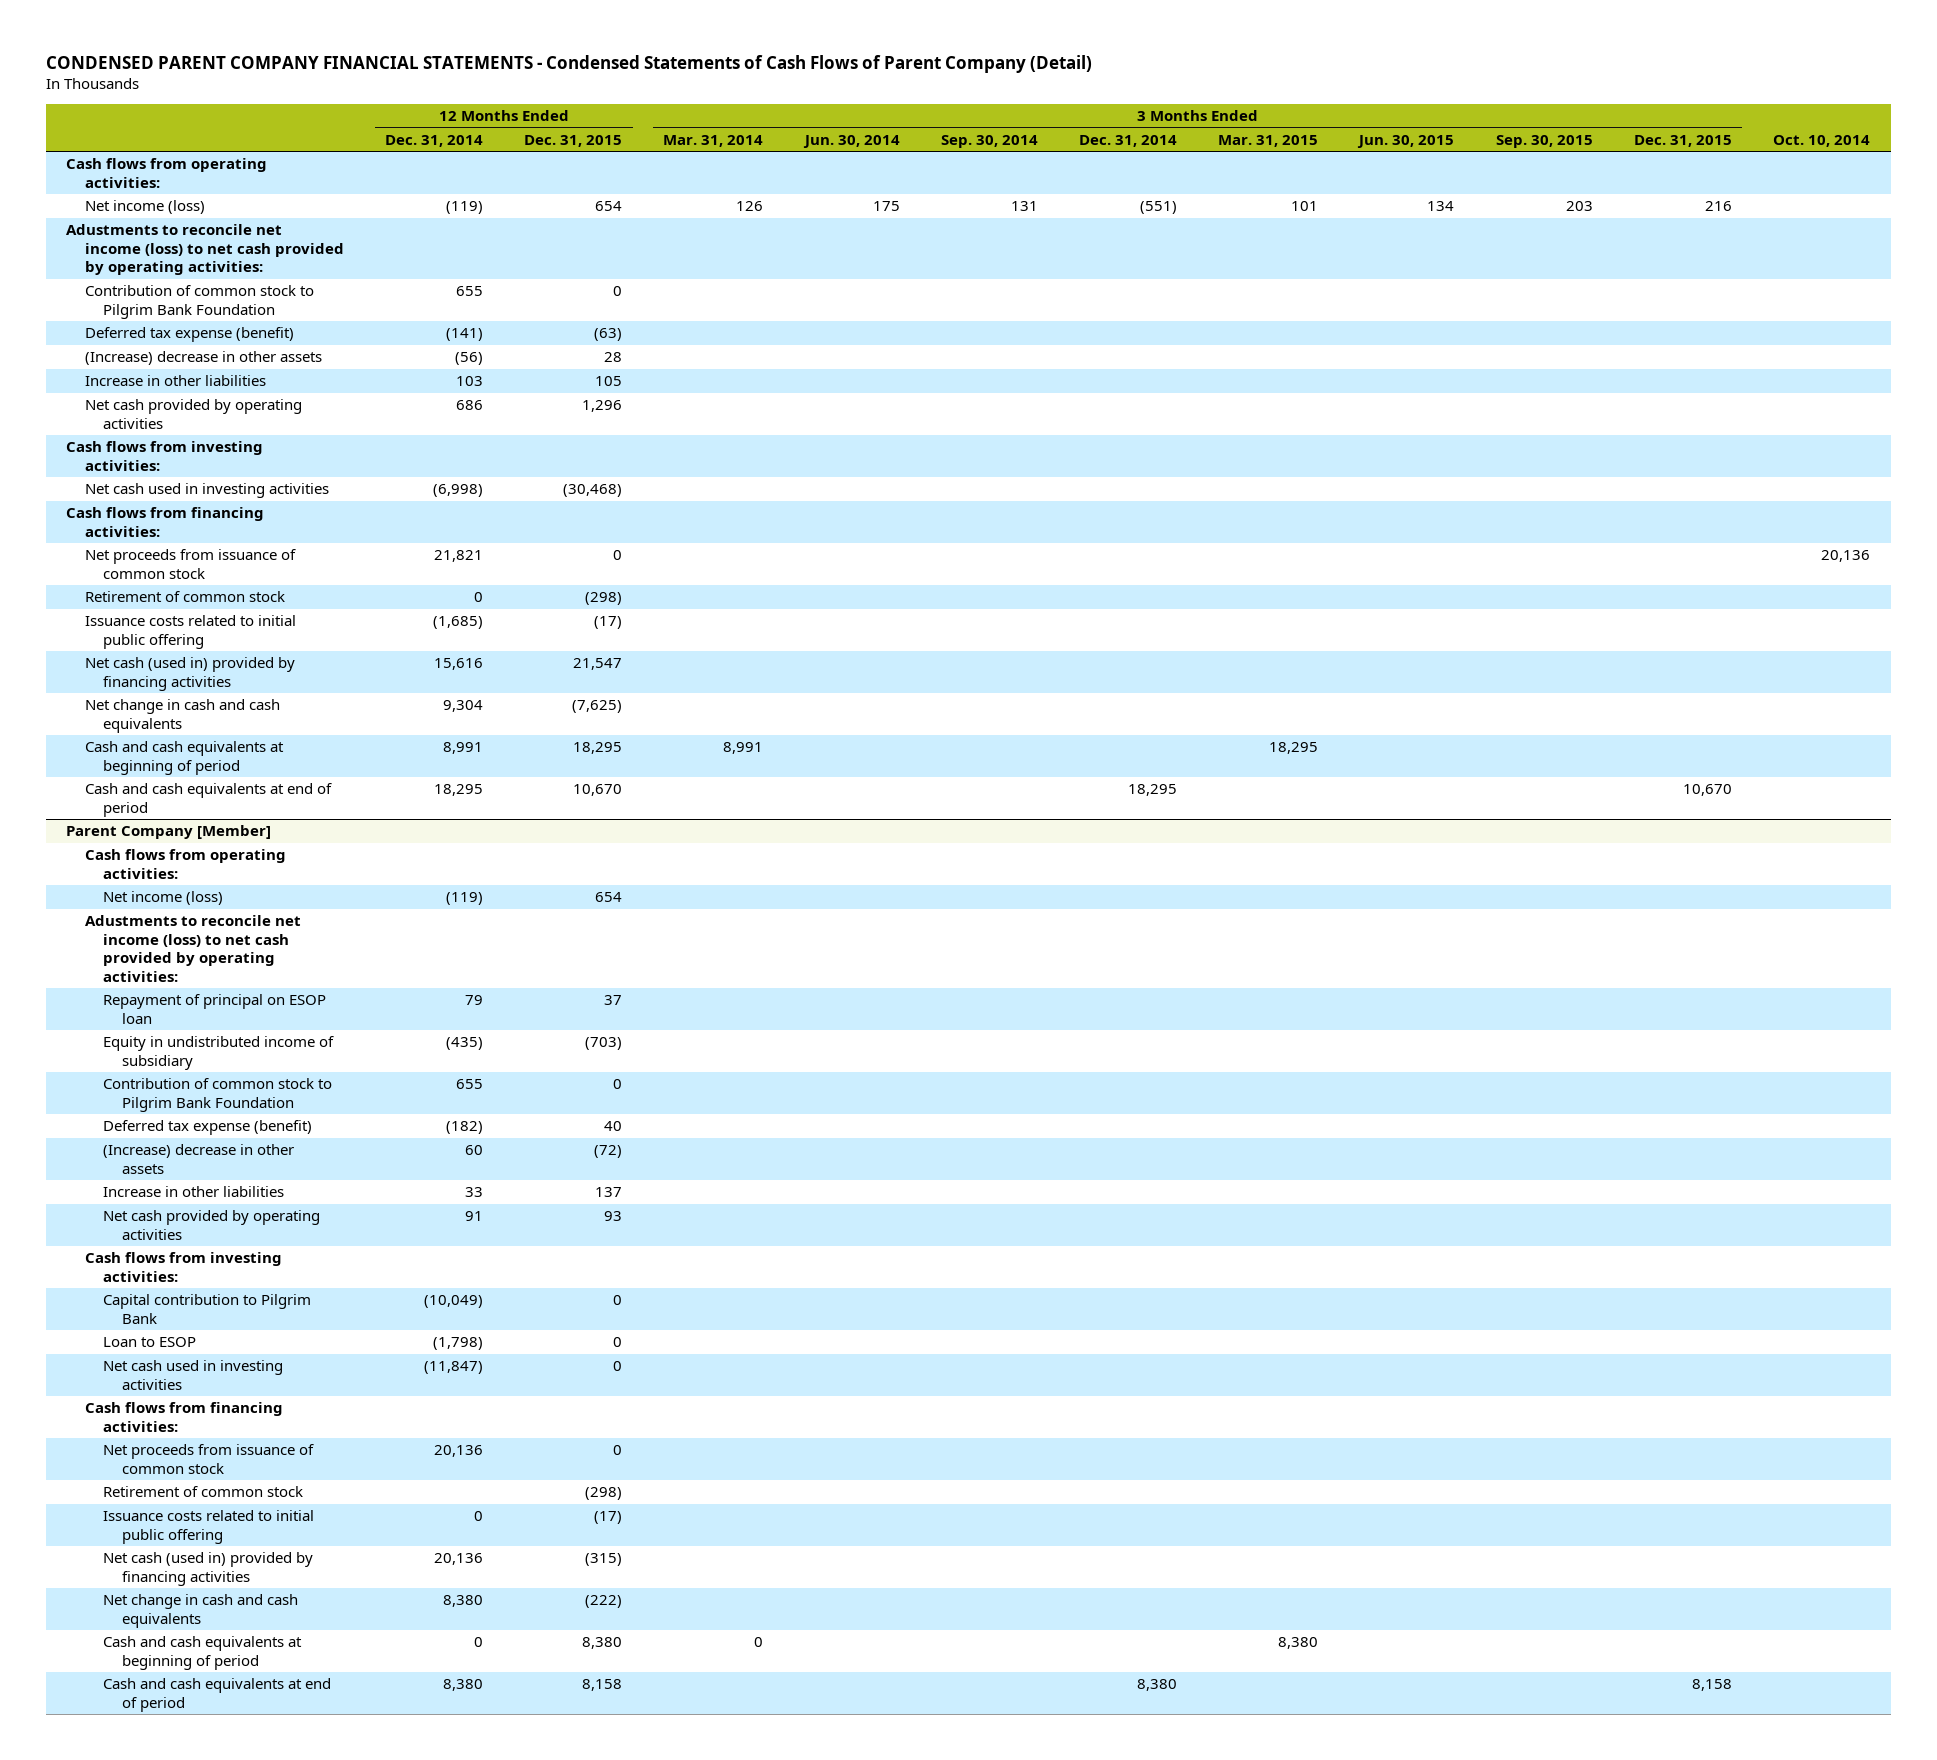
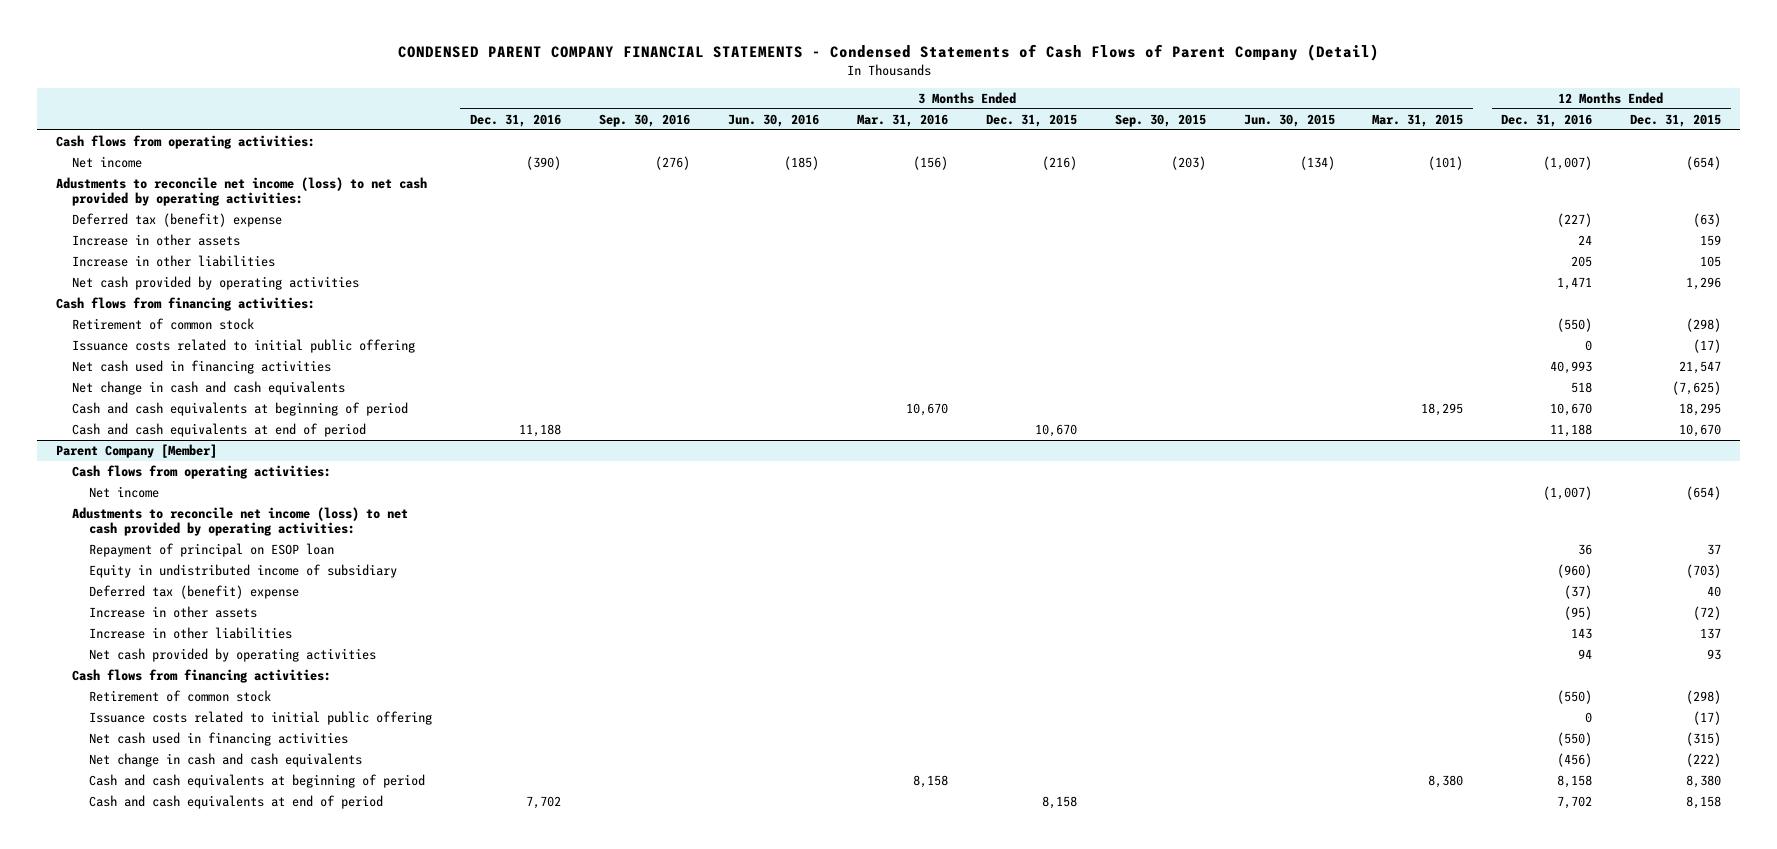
- | 12 Months Ended Dec. 31, 2014 | 12 Months Ended Dec. 31, 2015 | 3 Months Ended Mar. 31, 2014 | 3 Months Ended Jun. 30, 2014 | 3 Months Ended Sep. 30, 2014 | 3 Months Ended Dec. 31, 2014 | 3 Months Ended Mar. 31, 2015 | 3 Months Ended Jun. 30, 2015 | 3 Months Ended Sep. 30, 2015 | 3 Months Ended Dec. 31, 2015 | Oct. 10, 2014
+ | 3 Months Ended Dec. 31, 2016 | 3 Months Ended Sep. 30, 2016 | 3 Months Ended Jun. 30, 2016 | 3 Months Ended Mar. 31, 2016 | 3 Months Ended Dec. 31, 2015 | 3 Months Ended Sep. 30, 2015 | 3 Months Ended Jun. 30, 2015 | 3 Months Ended Mar. 31, 2015 | 12 Months Ended Dec. 31, 2016 | 12 Months Ended Dec. 31, 2015
- Net income (loss) | (119) | 654 | 126 | 175 | 131 | (551) | 101 | 134 | 203 | 216 |
+ Net income | (390) | (276) | (185) | (156) | (216) | (203) | (134) | (101) | (1,007) | (654)
- Contribution of common stock to Pilgrim Bank Foundation | 655 | 0 | | | | | | | | |
- Deferred tax expense (benefit) | (141) | (63) | | | | | | | | |
- (Increase) decrease in other assets | (56) | 28 | | | | | | | | |
+ Deferred tax (benefit) expense | | | | | | | | | (227) | (63)
+ Increase in other assets | | | | | | | | | 24 | 159
- Cash flows from investing activities:
- Net cash used in investing activities | (6,998) | (30,468) | | | | | | | | |
- Net proceeds from issuance of common stock | 21,821 | 0 | | | | | | | | | 20,136
- Net cash (used in) provided by financing activities | 15,616 | 21,547 | | | | | | | | |
+ Net cash used in financing activities | | | | | | | | | 40,993 | 21,547
@ Parent Company [Member]
- Net income (loss) | (119) | 654 | | | | | | | | |
+ Net income | | | | | | | | | (1,007) | (654)
- Contribution of common stock to Pilgrim Bank Foundation | 655 | 0 | | | | | | | | |
- Deferred tax expense (benefit) | (182) | 40 | | | | | | | | |
- (Increase) decrease in other assets | 60 | (72) | | | | | | | | |
+ Deferred tax (benefit) expense | | | | | | | | | (37) | 40
+ Increase in other assets | | | | | | | | | (95) | (72)
- Cash flows from investing activities:
- Capital contribution to Pilgrim Bank | (10,049) | 0 | | | | | | | | |
- Loan to ESOP | (1,798) | 0 | | | | | | | | |
- Net cash used in investing activities | (11,847) | 0 | | | | | | | | |
- Net proceeds from issuance of common stock | 20,136 | 0 | | | | | | | | |
- Net cash (used in) provided by financing activities | 20,136 | (315) | | | | | | | | |
+ Net cash used in financing activities | | | | | | | | | (550) | (315)

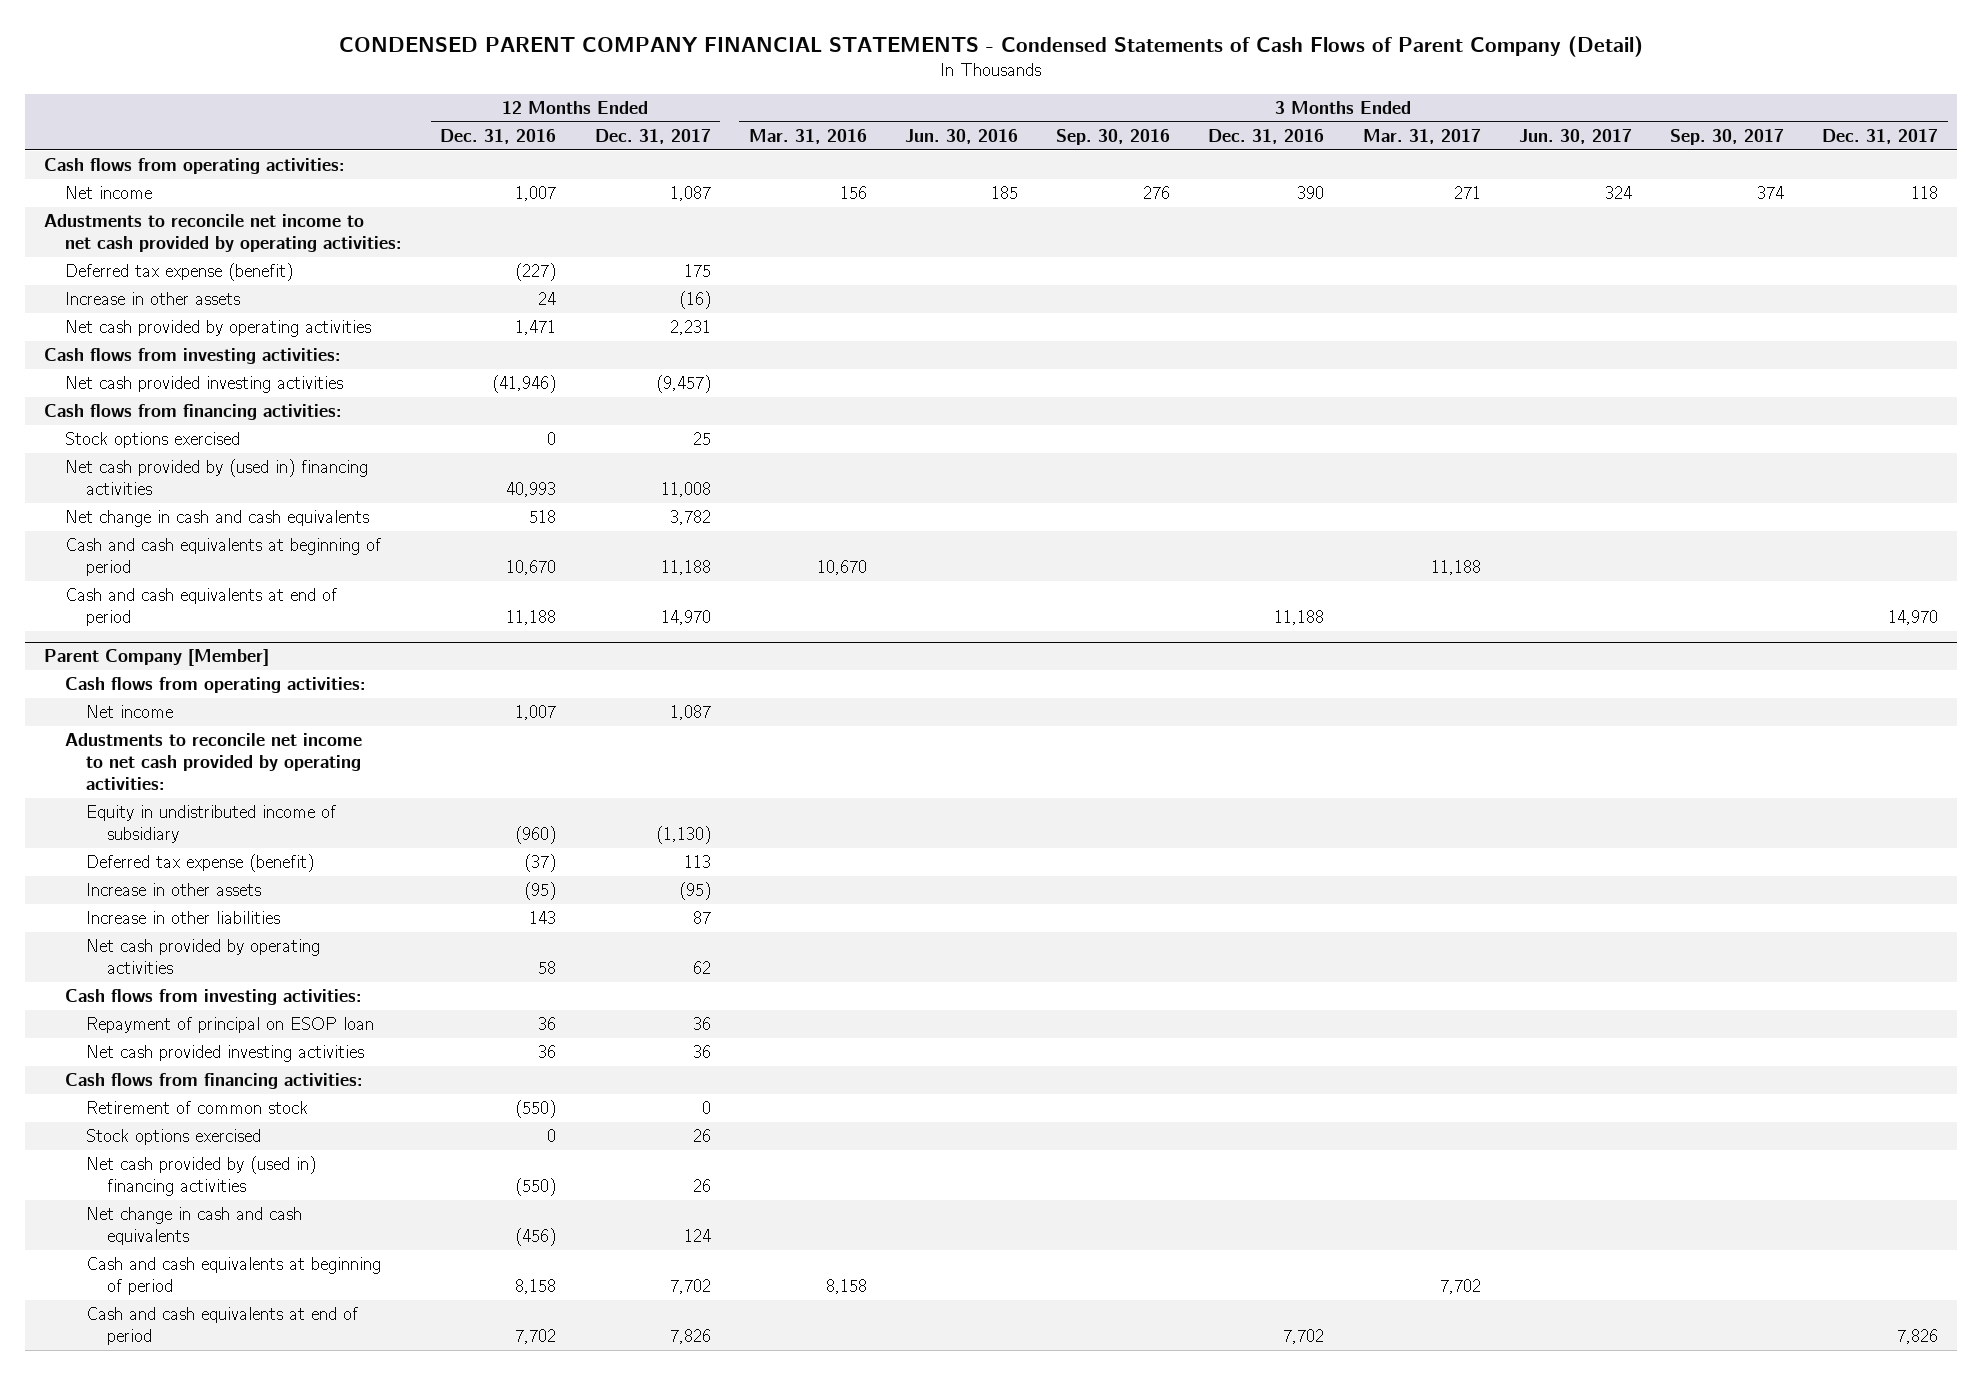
- | 3 Months Ended Dec. 31, 2016 | 3 Months Ended Sep. 30, 2016 | 3 Months Ended Jun. 30, 2016 | 3 Months Ended Mar. 31, 2016 | 3 Months Ended Dec. 31, 2015 | 3 Months Ended Sep. 30, 2015 | 3 Months Ended Jun. 30, 2015 | 3 Months Ended Mar. 31, 2015 | 12 Months Ended Dec. 31, 2016 | 12 Months Ended Dec. 31, 2015
+ | 12 Months Ended Dec. 31, 2016 | 12 Months Ended Dec. 31, 2017 | 3 Months Ended Mar. 31, 2016 | 3 Months Ended Jun. 30, 2016 | 3 Months Ended Sep. 30, 2016 | 3 Months Ended Dec. 31, 2016 | 3 Months Ended Mar. 31, 2017 | 3 Months Ended Jun. 30, 2017 | 3 Months Ended Sep. 30, 2017 | 3 Months Ended Dec. 31, 2017
- Net income | (390) | (276) | (185) | (156) | (216) | (203) | (134) | (101) | (1,007) | (654)
- Adustments to reconcile net income (loss) to net cash provided by operating activities:
- Deferred tax (benefit) expense | | | | | | | | | (227) | (63)
+ Net income | 1,007 | 1,087 | 156 | 185 | 276 | 390 | 271 | 324 | 374 | 118
+ Adustments to reconcile net income to net cash provided by operating activities:
+ Deferred tax expense (benefit) | (227) | 175 | | | | | | | |
- Increase in other liabilities | | | | | | | | | 205 | 105
+ Cash flows from investing activities:
+ Net cash provided investing activities | (41,946) | (9,457) | | | | | | | |
- Retirement of common stock | | | | | | | | | (550) | (298)
- Issuance costs related to initial public offering | | | | | | | | | 0 | (17)
- Net cash used in financing activities | | | | | | | | | 40,993 | 21,547
+ Stock options exercised | 0 | 25 | | | | | | | |
+ Net cash provided by (used in) financing activities | 40,993 | 11,008 | | | | | | | |
@ Parent Company [Member]
- Net income | | | | | | | | | (1,007) | (654)
- Adustments to reconcile net income (loss) to net cash provided by operating activities:
+ Net income | 1,007 | 1,087 | | | | | | | |
+ Adustments to reconcile net income to net cash provided by operating activities:
- Deferred tax (benefit) expense | | | | | | | | | (37) | 40
+ Deferred tax expense (benefit) | (37) | 113 | | | | | | | |
- Net cash provided by operating activities | | | | | | | | | 94 | 93
+ Net cash provided by operating activities | 58 | 62 | | | | | | | |
+ Cash flows from investing activities:
moved down: Repayment of principal on ESOP loan | 36 | 36 | | | | | | | |
+ Net cash provided investing activities | 36 | 36 | | | | | | | |
- Issuance costs related to initial public offering | | | | | | | | | 0 | (17)
- Net cash used in financing activities | | | | | | | | | (550) | (315)
+ Stock options exercised | 0 | 26 | | | | | | | |
+ Net cash provided by (used in) financing activities | (550) | 26 | | | | | | | |

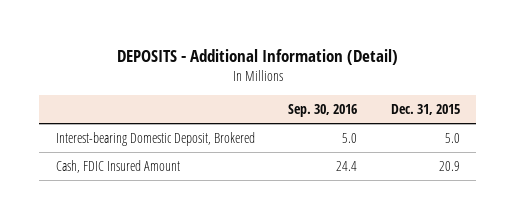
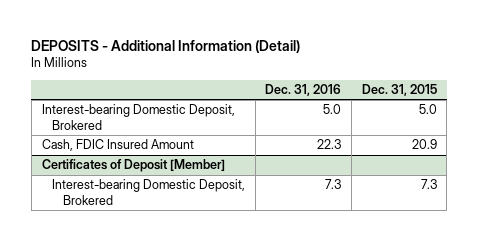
- | Sep. 30, 2016 | Dec. 31, 2015
+ | Dec. 31, 2016 | Dec. 31, 2015
+ Certificates of Deposit [Member]
+ Interest-bearing Domestic Deposit, Brokered | 7.3 | 7.3

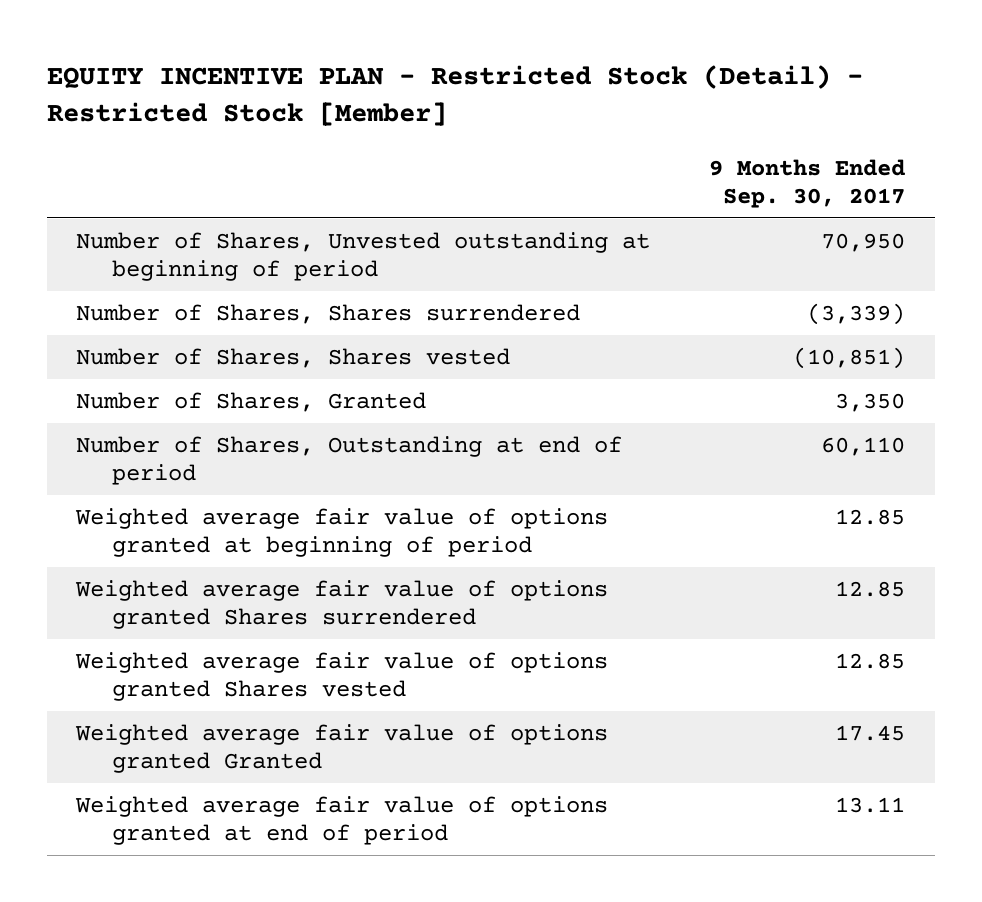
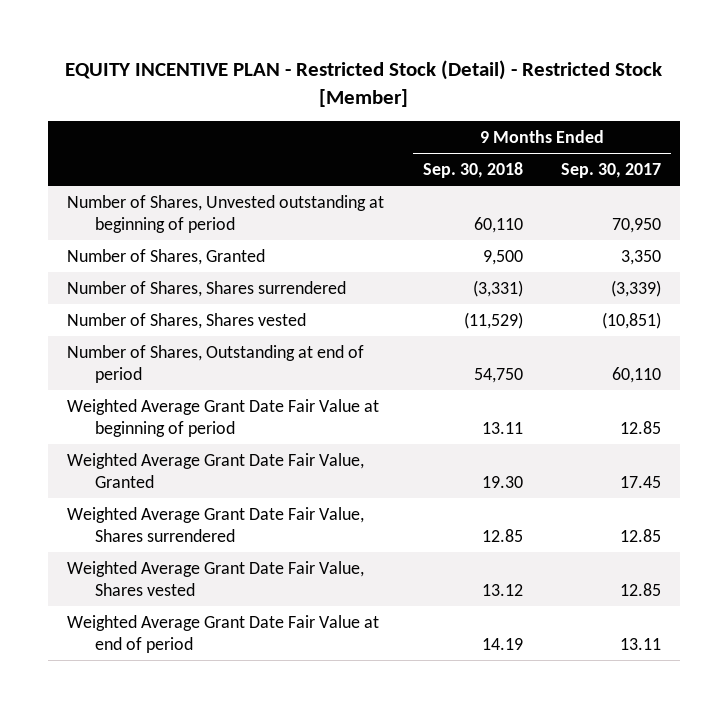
- | 9 Months Ended Sep. 30, 2017
+ | 9 Months Ended Sep. 30, 2018 | 9 Months Ended Sep. 30, 2017
moved up: Number of Shares, Granted | 9,500 | 3,350
- Weighted average fair value of options granted at beginning of period | 12.85
- Weighted average fair value of options granted Shares surrendered | 12.85
- Weighted average fair value of options granted Shares vested | 12.85
- Weighted average fair value of options granted Granted | 17.45
- Weighted average fair value of options granted at end of period | 13.11
+ Weighted Average Grant Date Fair Value at beginning of period | 13.11 | 12.85
+ Weighted Average Grant Date Fair Value, Granted | 19.30 | 17.45
+ Weighted Average Grant Date Fair Value, Shares surrendered | 12.85 | 12.85
+ Weighted Average Grant Date Fair Value, Shares vested | 13.12 | 12.85
+ Weighted Average Grant Date Fair Value at end of period | 14.19 | 13.11

